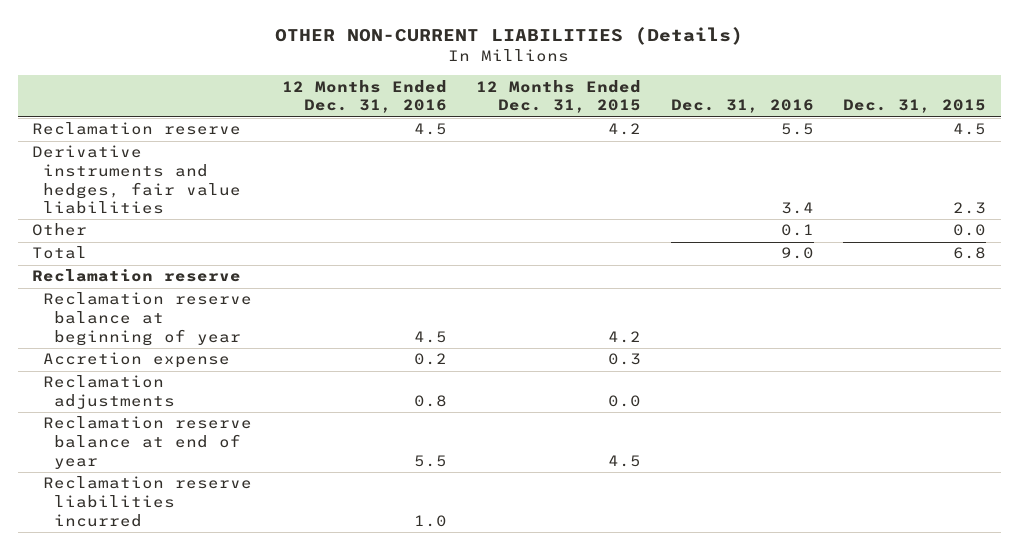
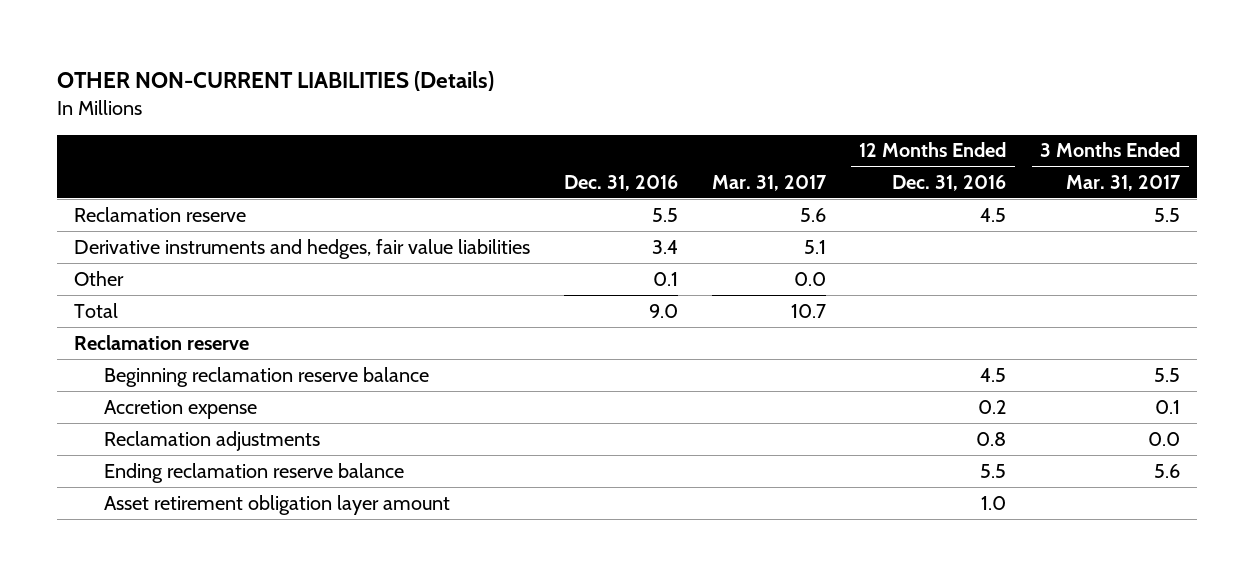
- | 12 Months Ended Dec. 31, 2016 | 12 Months Ended Dec. 31, 2015 | Dec. 31, 2016 | Dec. 31, 2015
+ | Dec. 31, 2016 | Mar. 31, 2017 | 12 Months Ended Dec. 31, 2016 | 3 Months Ended Mar. 31, 2017
- Reclamation reserve balance at beginning of year | 4.5 | 4.2 | |
+ Beginning reclamation reserve balance | | | 4.5 | 5.5
- Reclamation reserve balance at end of year | 5.5 | 4.5 | |
- Reclamation reserve liabilities incurred | 1.0 | | |
+ Ending reclamation reserve balance | | | 5.5 | 5.6
+ Asset retirement obligation layer amount | | | 1.0 |

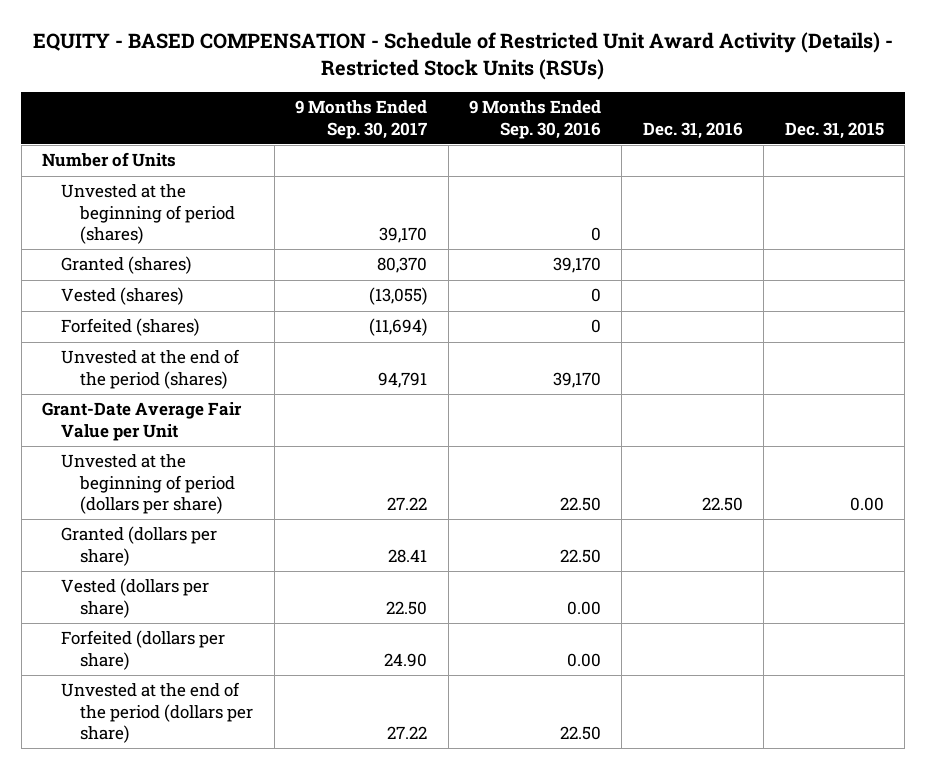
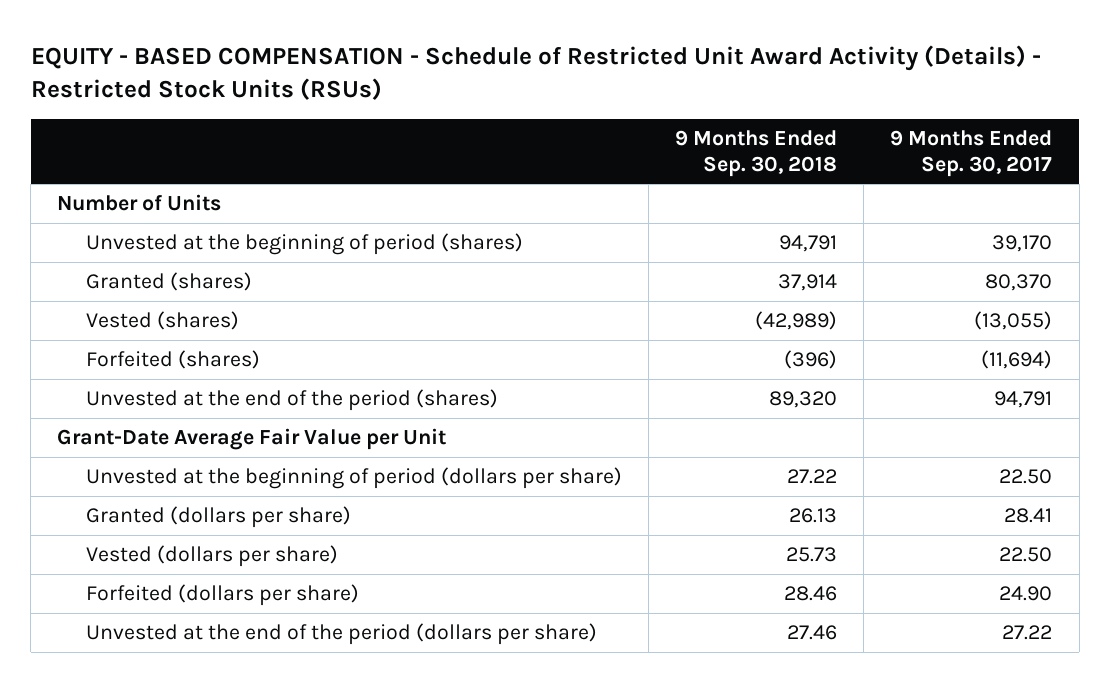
- | 9 Months Ended Sep. 30, 2017 | 9 Months Ended Sep. 30, 2016 | Dec. 31, 2016 | Dec. 31, 2015
+ | 9 Months Ended Sep. 30, 2018 | 9 Months Ended Sep. 30, 2017
- Unvested at the beginning of period (dollars per share) | 27.22 | 22.50 | 22.50 | 0.00
+ Unvested at the beginning of period (dollars per share) | 27.22 | 22.50

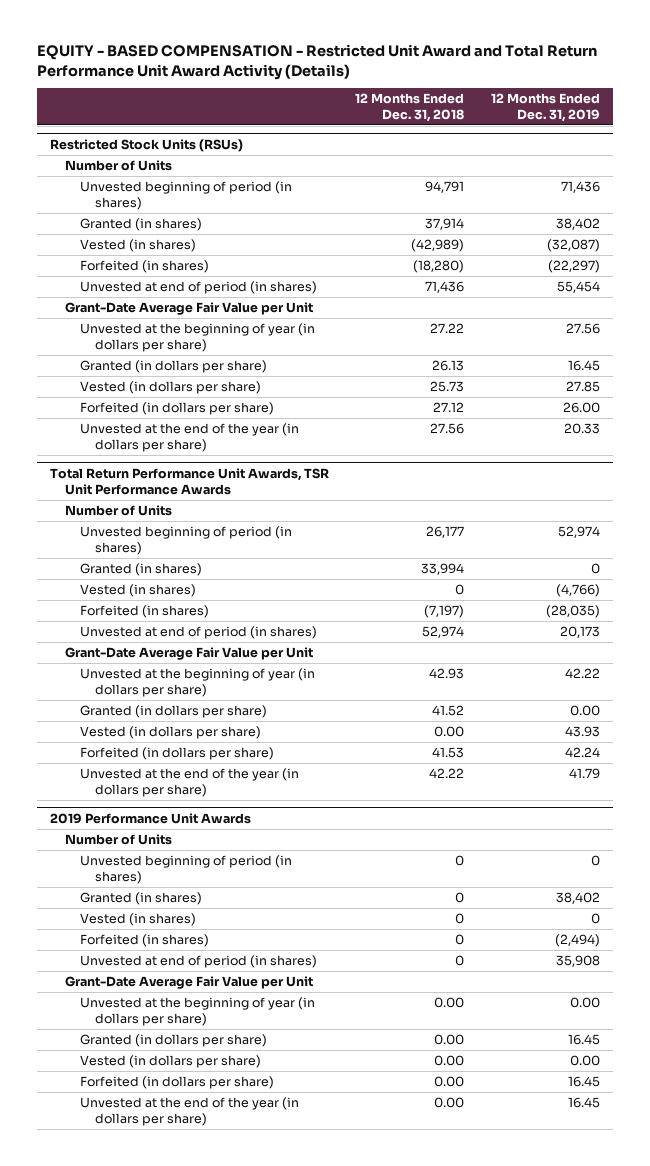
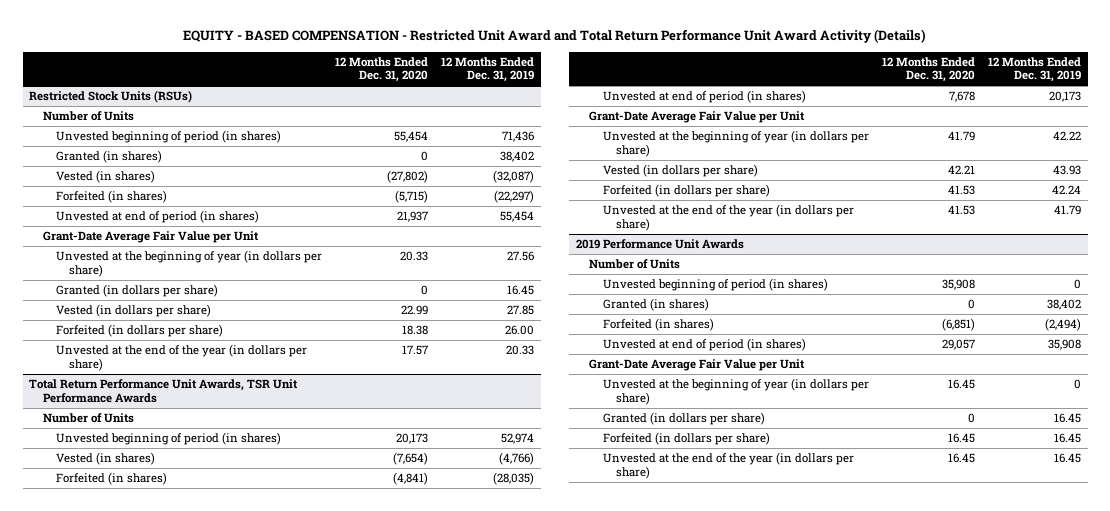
- | 12 Months Ended Dec. 31, 2018 | 12 Months Ended Dec. 31, 2019
+ | 12 Months Ended Dec. 31, 2020 | 12 Months Ended Dec. 31, 2019
@ Total Return Performance Unit Awards, TSR Unit Performance Awards
- Granted (in shares) | 33,994 | 0
- Granted (in dollars per share) | 41.52 | 0.00
@ 2019 Performance Unit Awards
- Vested (in shares) | 0 | 0
- Unvested at the beginning of year (in dollars per share) | 0.00 | 0.00
+ Unvested at the beginning of year (in dollars per share) | 16.45 | 0
- Vested (in dollars per share) | 0.00 | 0.00

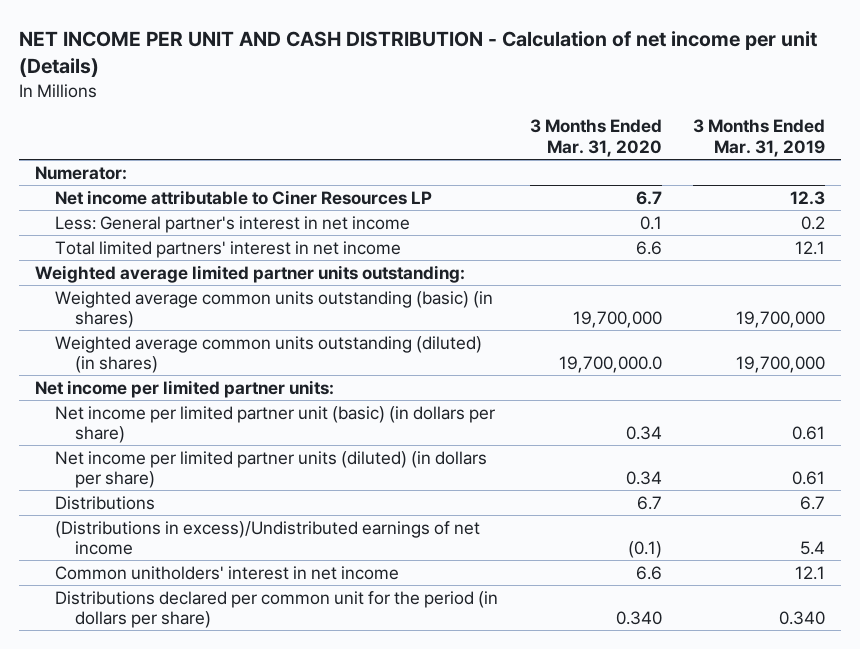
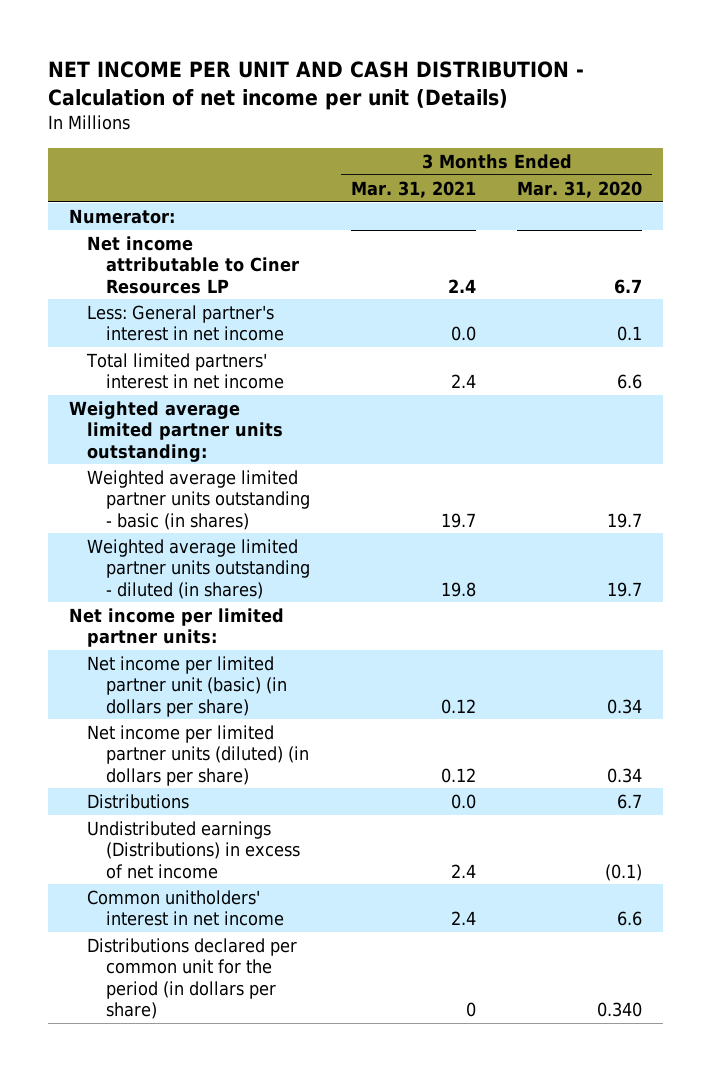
- | 3 Months Ended Mar. 31, 2020 | 3 Months Ended Mar. 31, 2019
+ | 3 Months Ended Mar. 31, 2021 | 3 Months Ended Mar. 31, 2020
- Weighted average common units outstanding (basic) (in shares) | 19,700,000 | 19,700,000
- Weighted average common units outstanding (diluted) (in shares) | 19,700,000.0 | 19,700,000
+ Weighted average limited partner units outstanding - basic (in shares) | 19.7 | 19.7
+ Weighted average limited partner units outstanding - diluted (in shares) | 19.8 | 19.7
- (Distributions in excess)/Undistributed earnings of net income | (0.1) | 5.4
+ Undistributed earnings (Distributions) in excess of net income | 2.4 | (0.1)

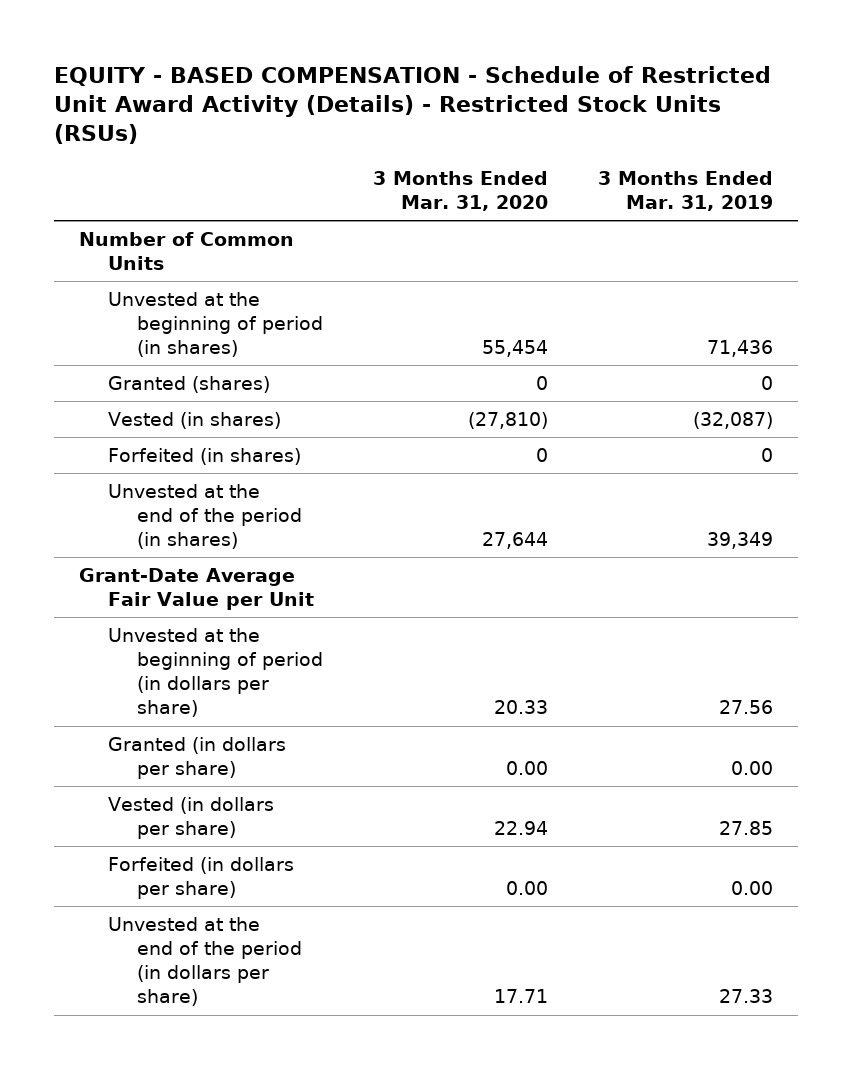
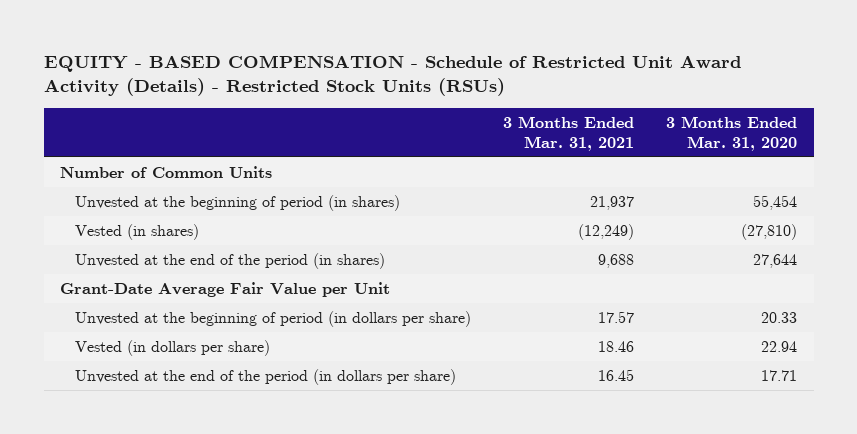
- | 3 Months Ended Mar. 31, 2020 | 3 Months Ended Mar. 31, 2019
+ | 3 Months Ended Mar. 31, 2021 | 3 Months Ended Mar. 31, 2020
- Granted (shares) | 0 | 0
- Forfeited (in shares) | 0 | 0
- Granted (in dollars per share) | 0.00 | 0.00
- Forfeited (in dollars per share) | 0.00 | 0.00

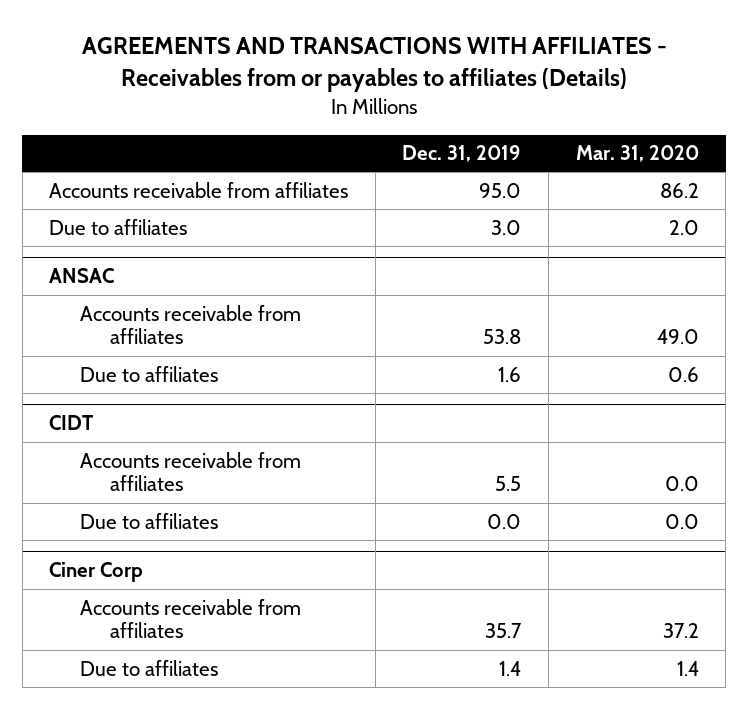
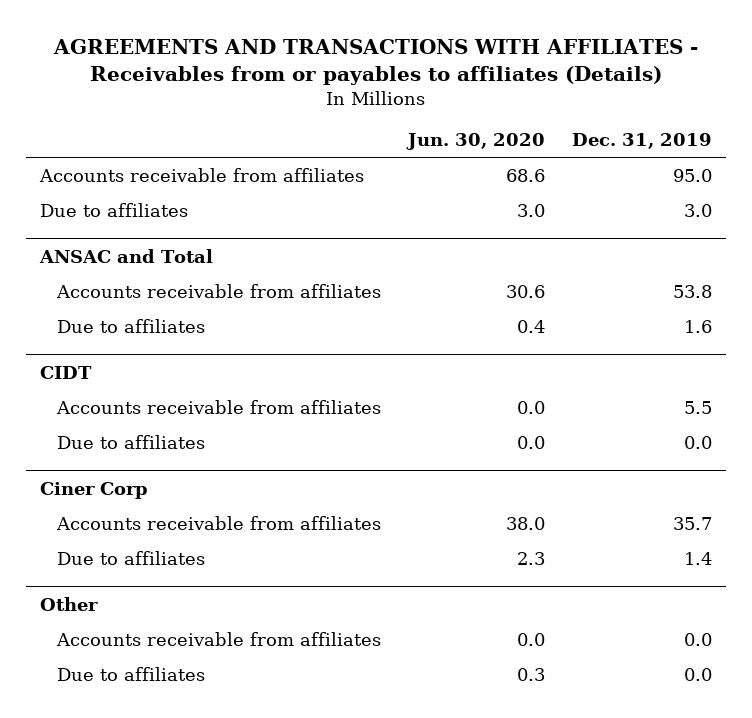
- | Dec. 31, 2019 | Mar. 31, 2020
+ | Jun. 30, 2020 | Dec. 31, 2019
- ANSAC
+ ANSAC and Total
+ Other
+ Accounts receivable from affiliates | 0.0 | 0.0
+ Due to affiliates | 0.3 | 0.0

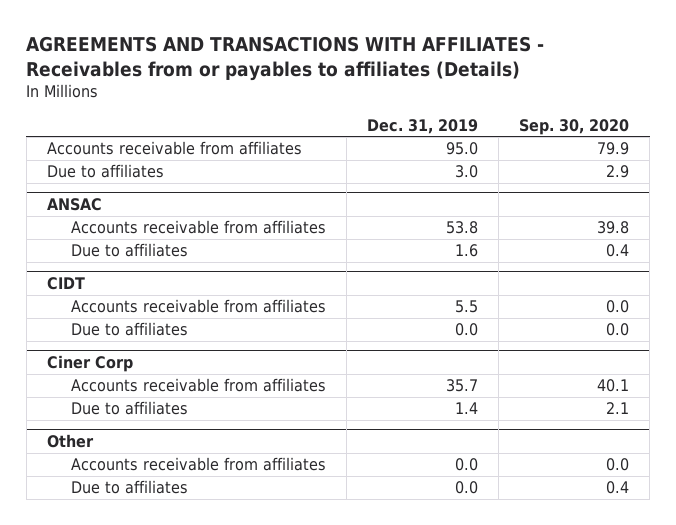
- | Jun. 30, 2020 | Dec. 31, 2019
+ | Dec. 31, 2019 | Sep. 30, 2020
- ANSAC and Total
+ ANSAC

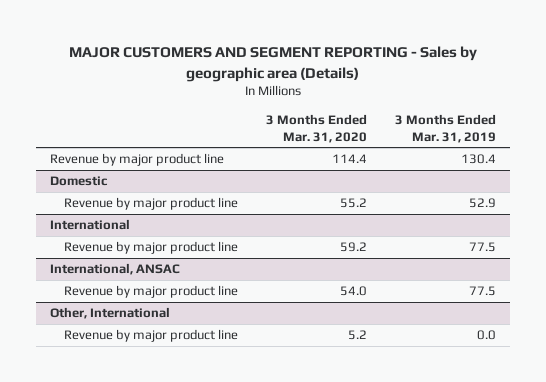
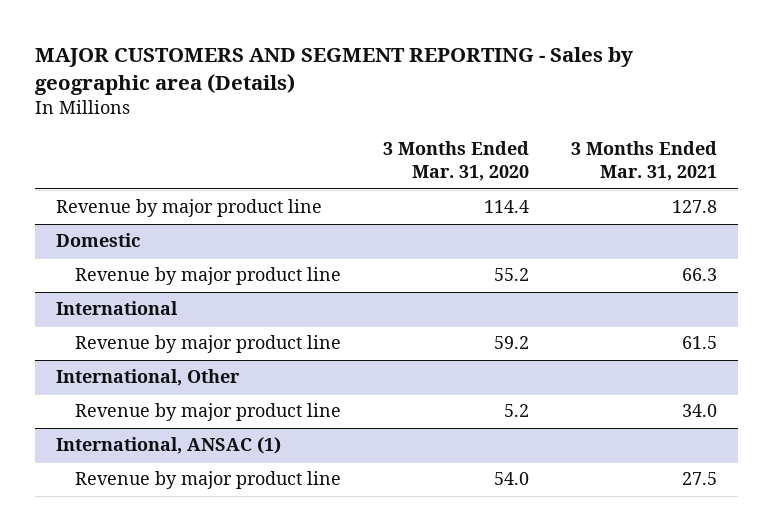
- | 3 Months Ended Mar. 31, 2020 | 3 Months Ended Mar. 31, 2019
+ | 3 Months Ended Mar. 31, 2020 | 3 Months Ended Mar. 31, 2021
- International, ANSAC
- Revenue by major product line | 54.0 | 77.5
- Other, International
+ International, Other
+ International, ANSAC (1)
+ Revenue by major product line | 54.0 | 27.5

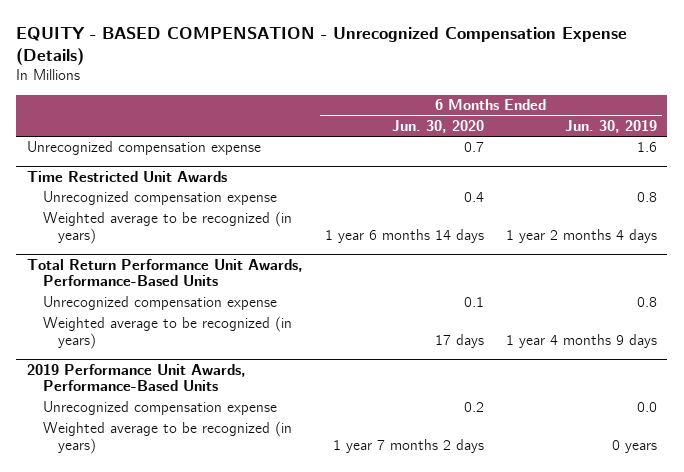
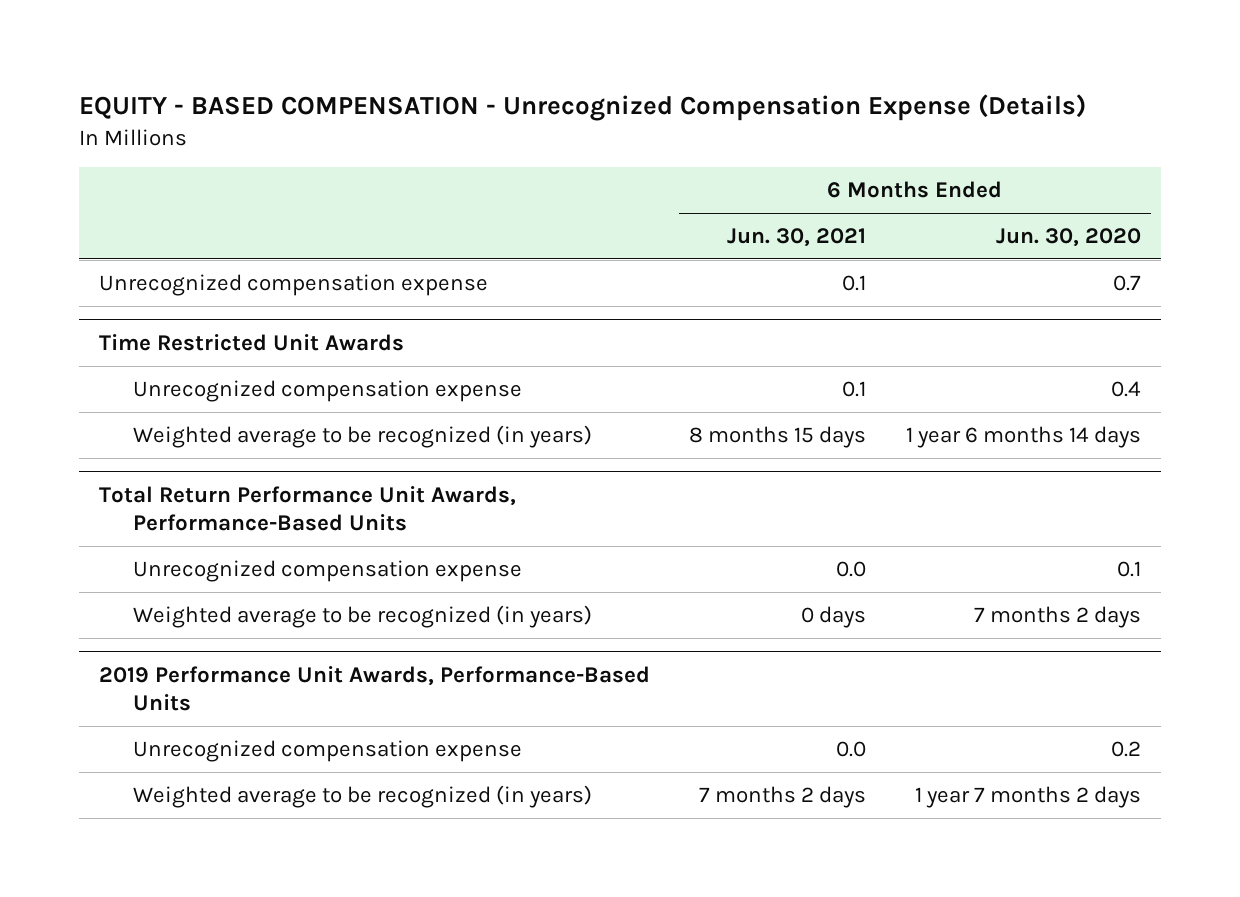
- | 6 Months Ended Jun. 30, 2020 | 6 Months Ended Jun. 30, 2019
+ | 6 Months Ended Jun. 30, 2021 | 6 Months Ended Jun. 30, 2020
@ Total Return Performance Unit Awards, Performance-Based Units
- Weighted average to be recognized (in years) | 17 days | 1 year 4 months 9 days
+ Weighted average to be recognized (in years) | 0 days | 7 months 2 days

